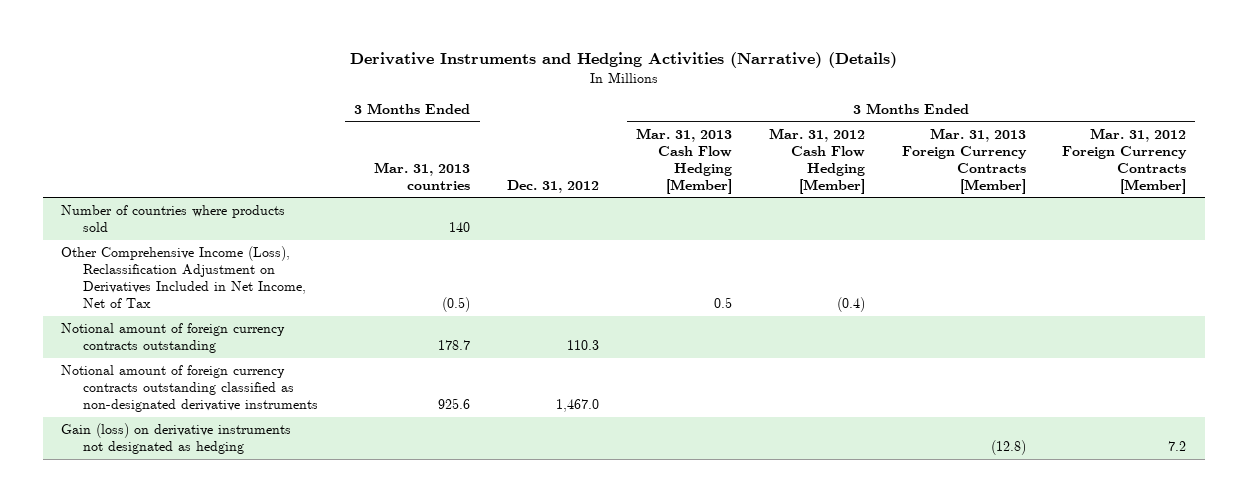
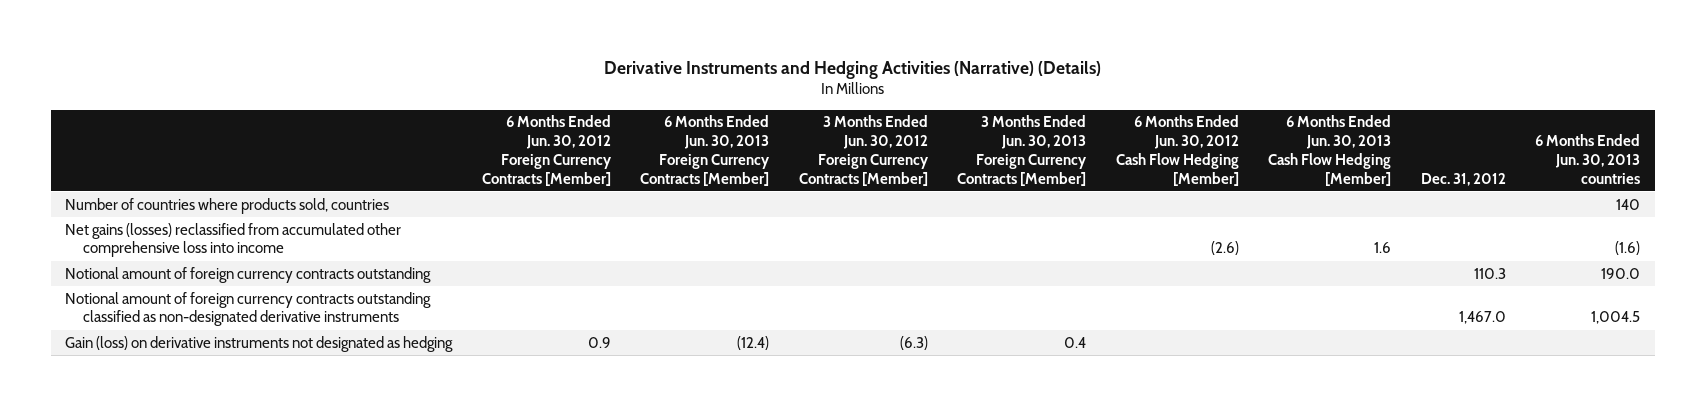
- | 3 Months Ended Mar. 31, 2013 countries | Dec. 31, 2012 | 3 Months Ended Mar. 31, 2013 Cash Flow Hedging [Member] | 3 Months Ended Mar. 31, 2012 Cash Flow Hedging [Member] | 3 Months Ended Mar. 31, 2013 Foreign Currency Contracts [Member] | 3 Months Ended Mar. 31, 2012 Foreign Currency Contracts [Member]
+ | 6 Months Ended Jun. 30, 2012 Foreign Currency Contracts [Member] | 6 Months Ended Jun. 30, 2013 Foreign Currency Contracts [Member] | 3 Months Ended Jun. 30, 2012 Foreign Currency Contracts [Member] | 3 Months Ended Jun. 30, 2013 Foreign Currency Contracts [Member] | 6 Months Ended Jun. 30, 2012 Cash Flow Hedging [Member] | 6 Months Ended Jun. 30, 2013 Cash Flow Hedging [Member] | Dec. 31, 2012 | 6 Months Ended Jun. 30, 2013 countries
- Number of countries where products sold | 140 | | | | |
- Other Comprehensive Income (Loss), Reclassification Adjustment on Derivatives Included in Net Income, Net of Tax | (0.5) | | 0.5 | (0.4) | |
+ Number of countries where products sold, countries | | | | | | | | 140
+ Net gains (losses) reclassified from accumulated other comprehensive loss into income | | | | | (2.6) | 1.6 | | (1.6)

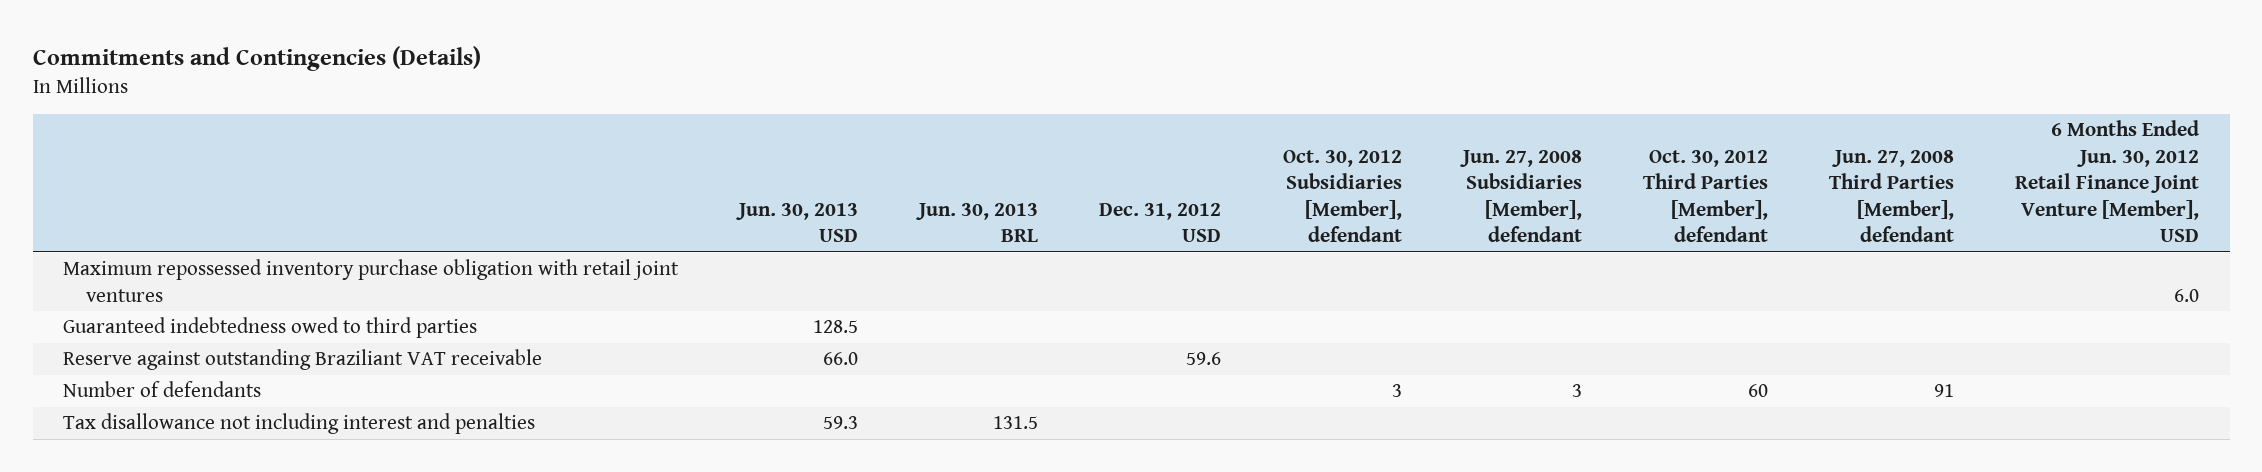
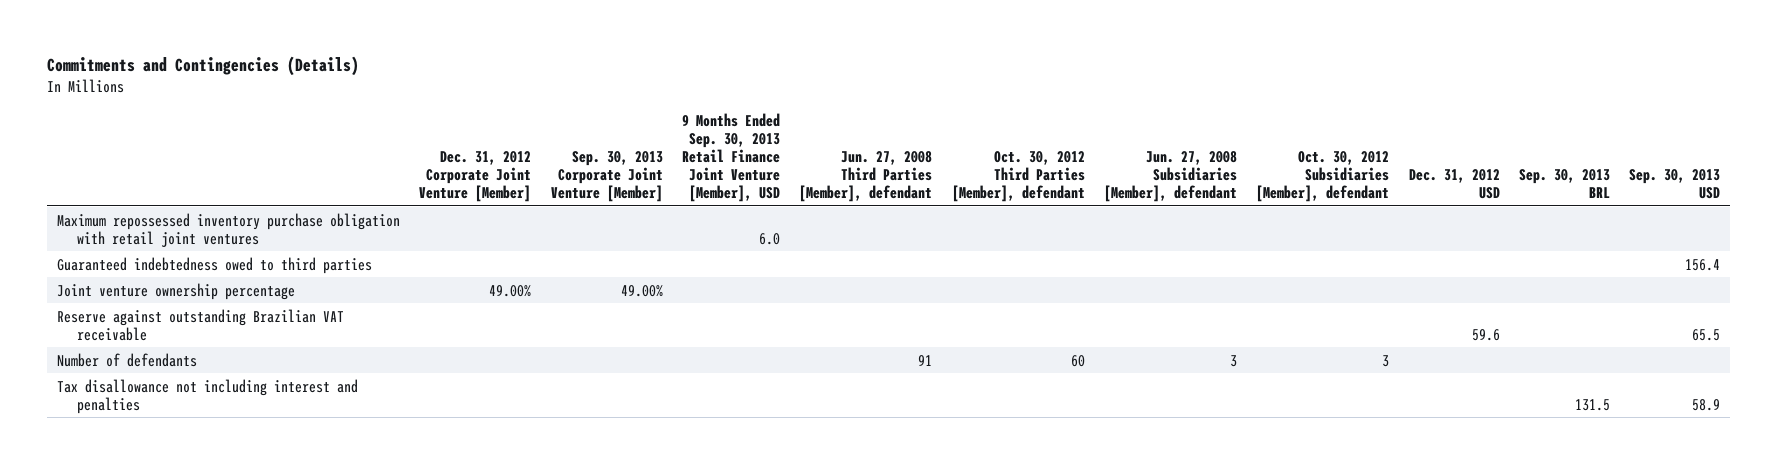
- | Jun. 30, 2013 USD | Jun. 30, 2013 BRL | Dec. 31, 2012 USD | Oct. 30, 2012 Subsidiaries [Member], defendant | Jun. 27, 2008 Subsidiaries [Member], defendant | Oct. 30, 2012 Third Parties [Member], defendant | Jun. 27, 2008 Third Parties [Member], defendant | 6 Months Ended Jun. 30, 2012 Retail Finance Joint Venture [Member], USD
+ | Dec. 31, 2012 Corporate Joint Venture [Member] | Sep. 30, 2013 Corporate Joint Venture [Member] | 9 Months Ended Sep. 30, 2013 Retail Finance Joint Venture [Member], USD | Jun. 27, 2008 Third Parties [Member], defendant | Oct. 30, 2012 Third Parties [Member], defendant | Jun. 27, 2008 Subsidiaries [Member], defendant | Oct. 30, 2012 Subsidiaries [Member], defendant | Dec. 31, 2012 USD | Sep. 30, 2013 BRL | Sep. 30, 2013 USD
- Reserve against outstanding Braziliant VAT receivable | 66.0 | | 59.6 | | | | |
+ Joint venture ownership percentage | 49.00% | 49.00% | | | | | | | |
+ Reserve against outstanding Brazilian VAT receivable | | | | | | | | 59.6 | | 65.5

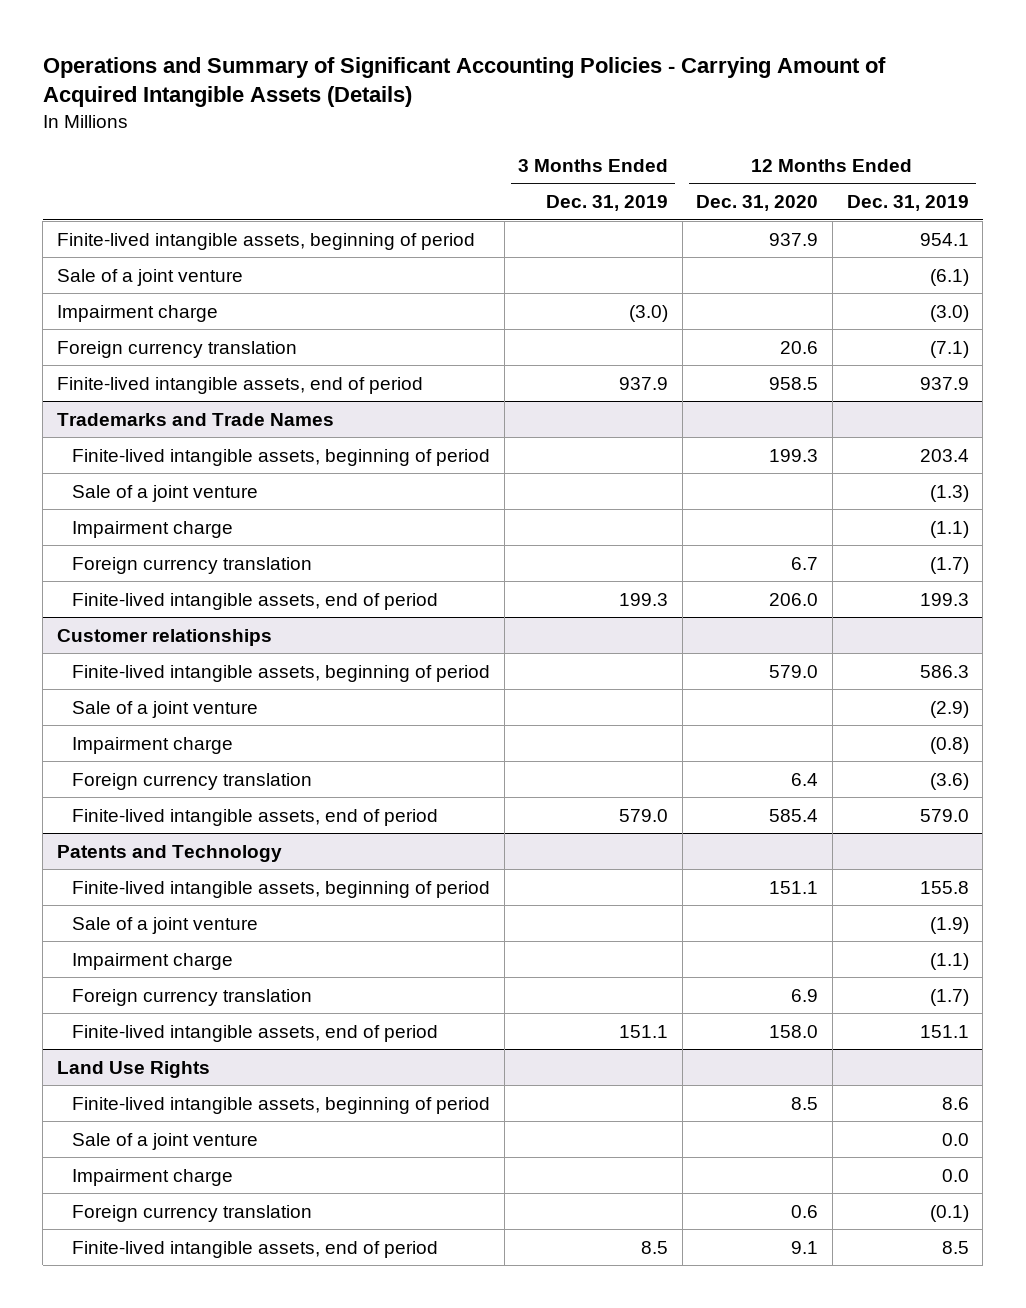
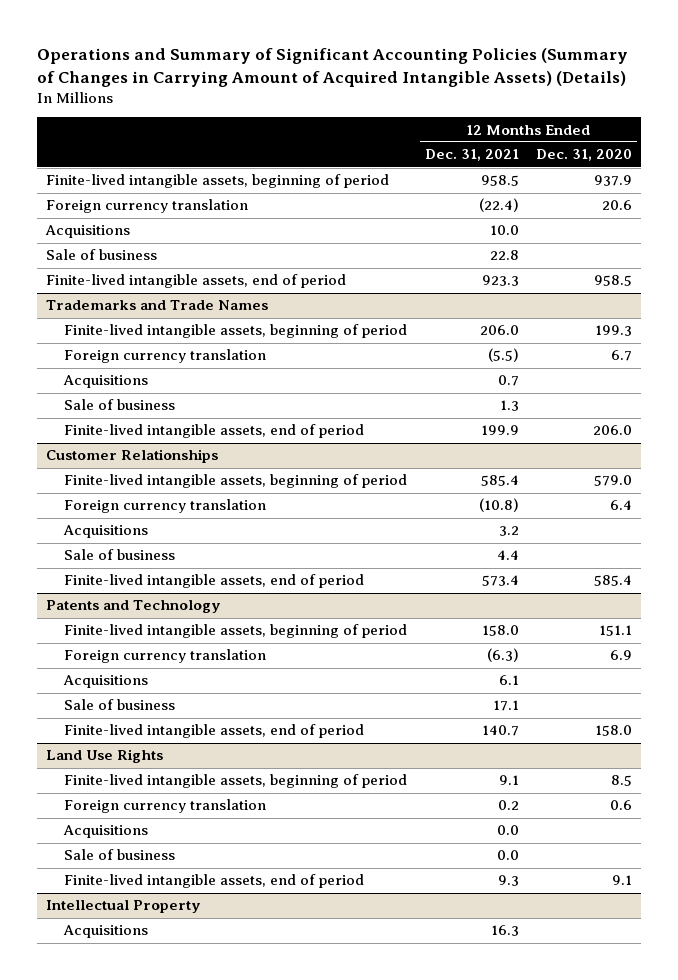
- Operations and Summary of Significant Accounting Policies - Carrying Amount of Acquired Intangible Assets (Details)
+ Operations and Summary of Significant Accounting Policies (Summary of Changes in Carrying Amount of Acquired Intangible Assets) (Details)
- | 3 Months Ended Dec. 31, 2019 | 12 Months Ended Dec. 31, 2020 | 12 Months Ended Dec. 31, 2019
+ | 12 Months Ended Dec. 31, 2021 | 12 Months Ended Dec. 31, 2020
- Sale of a joint venture | | | (6.1)
- Impairment charge | (3.0) | | (3.0)
+ Acquisitions | 10.0 |
+ Sale of business | 22.8 |
@ Trademarks and Trade Names
- Sale of a joint venture | | | (1.3)
- Impairment charge | | | (1.1)
+ Acquisitions | 0.7 |
+ Sale of business | 1.3 |
- Customer relationships
+ Customer Relationships
- Sale of a joint venture | | | (2.9)
- Impairment charge | | | (0.8)
+ Acquisitions | 3.2 |
+ Sale of business | 4.4 |
@ Patents and Technology
- Sale of a joint venture | | | (1.9)
- Impairment charge | | | (1.1)
+ Acquisitions | 6.1 |
+ Sale of business | 17.1 |
@ Land Use Rights
- Sale of a joint venture | | | 0.0
- Impairment charge | | | 0.0
+ Acquisitions | 0.0 |
+ Sale of business | 0.0 |
+ Intellectual Property
+ Acquisitions | 16.3 |

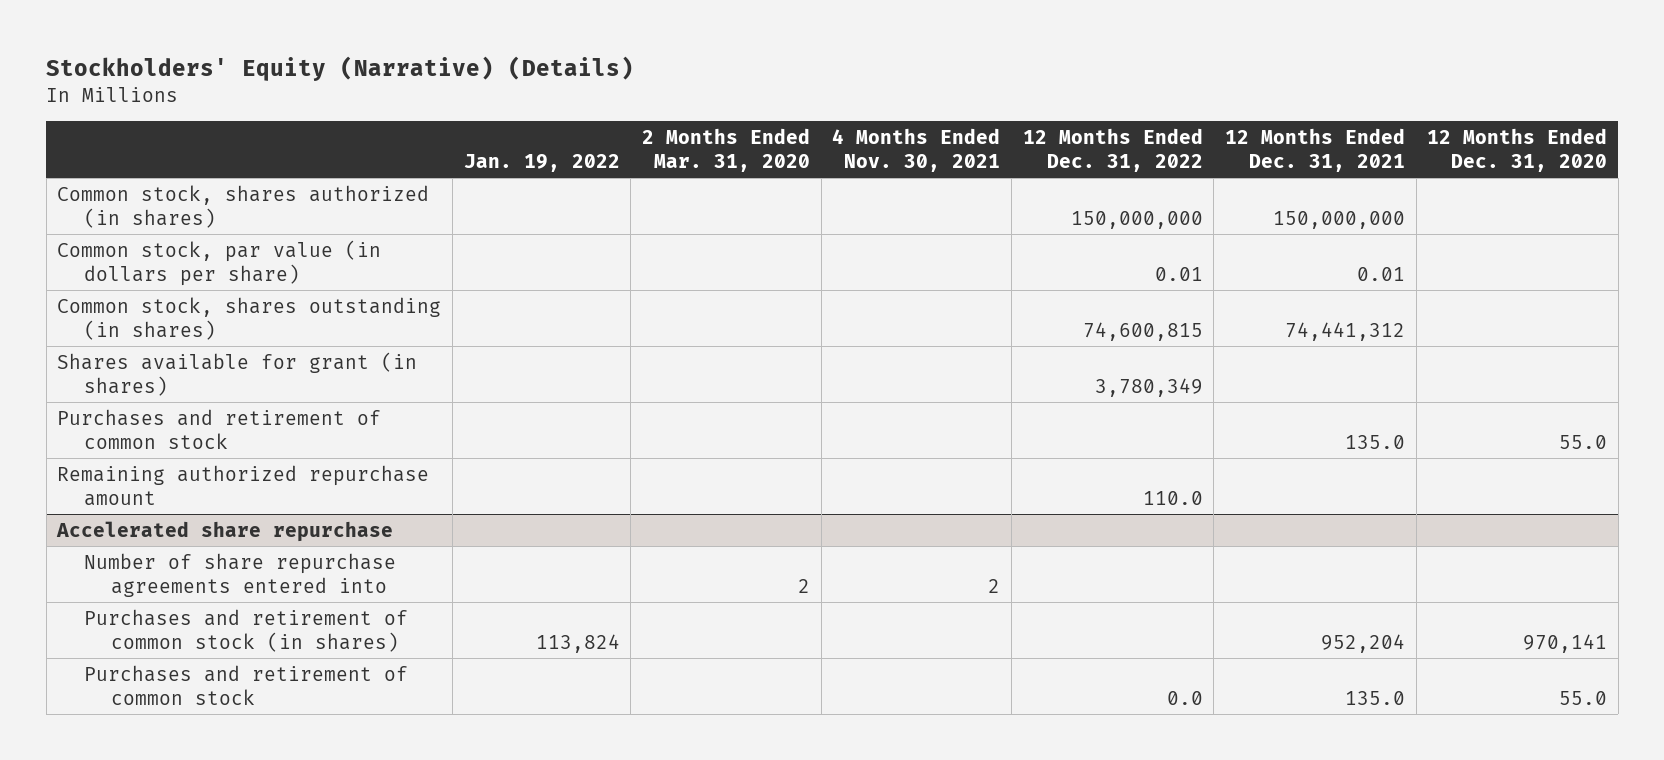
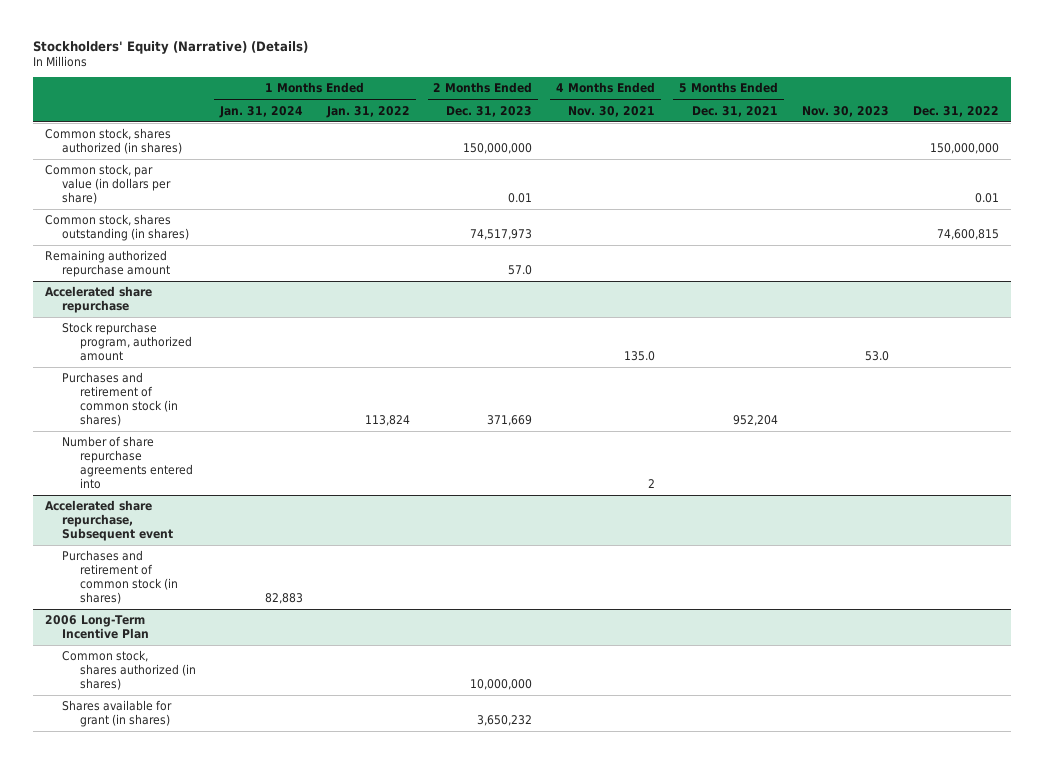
- | Jan. 19, 2022 | 2 Months Ended Mar. 31, 2020 | 4 Months Ended Nov. 30, 2021 | 12 Months Ended Dec. 31, 2022 | 12 Months Ended Dec. 31, 2021 | 12 Months Ended Dec. 31, 2020
+ | 1 Months Ended Jan. 31, 2024 | 1 Months Ended Jan. 31, 2022 | 2 Months Ended Dec. 31, 2023 | 4 Months Ended Nov. 30, 2021 | 5 Months Ended Dec. 31, 2021 | Nov. 30, 2023 | Dec. 31, 2022
- Shares available for grant (in shares) | | | | 3,780,349 | |
- Purchases and retirement of common stock | | | | | 135.0 | 55.0
@ Accelerated share repurchase
+ Stock repurchase program, authorized amount | | | | 135.0 | | 53.0 |
- Purchases and retirement of common stock | | | | 0.0 | 135.0 | 55.0
moved down: Number of share repurchase agreements entered into | | | | 2 | | |
+ Accelerated share repurchase, Subsequent event
+ Purchases and retirement of common stock (in shares) | 82,883 | | | | | |
+ 2006 Long-Term Incentive Plan
+ Common stock, shares authorized (in shares) | | | 10,000,000 | | | |
+ Shares available for grant (in shares) | | | 3,650,232 | | | |

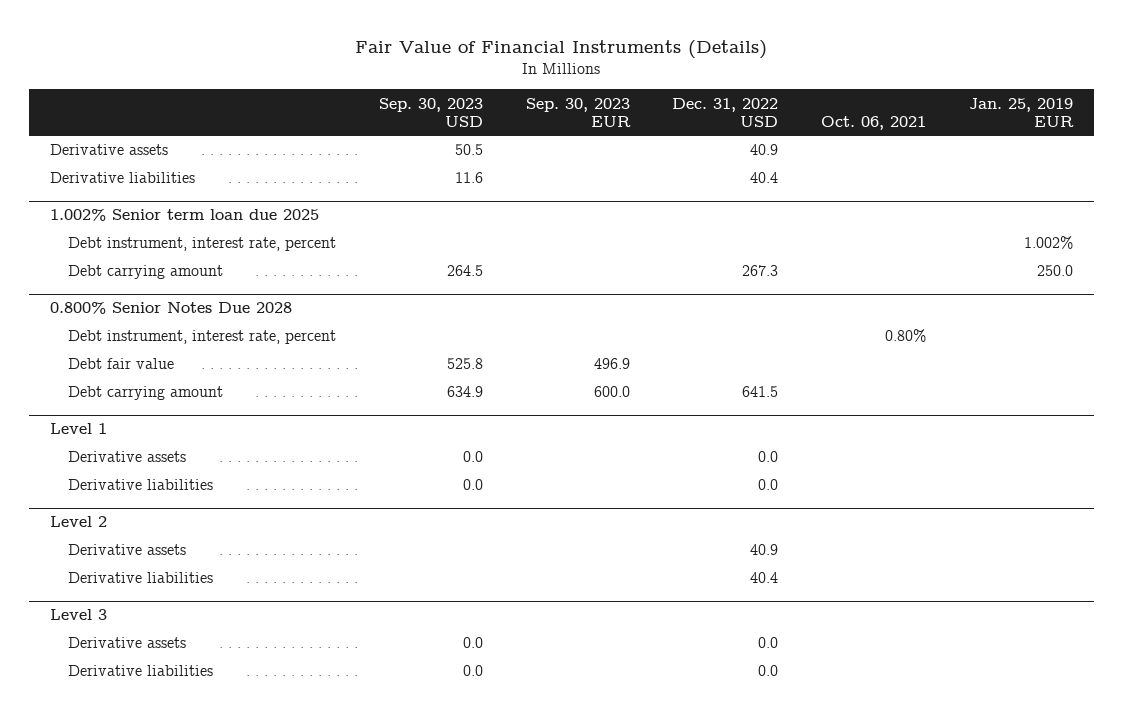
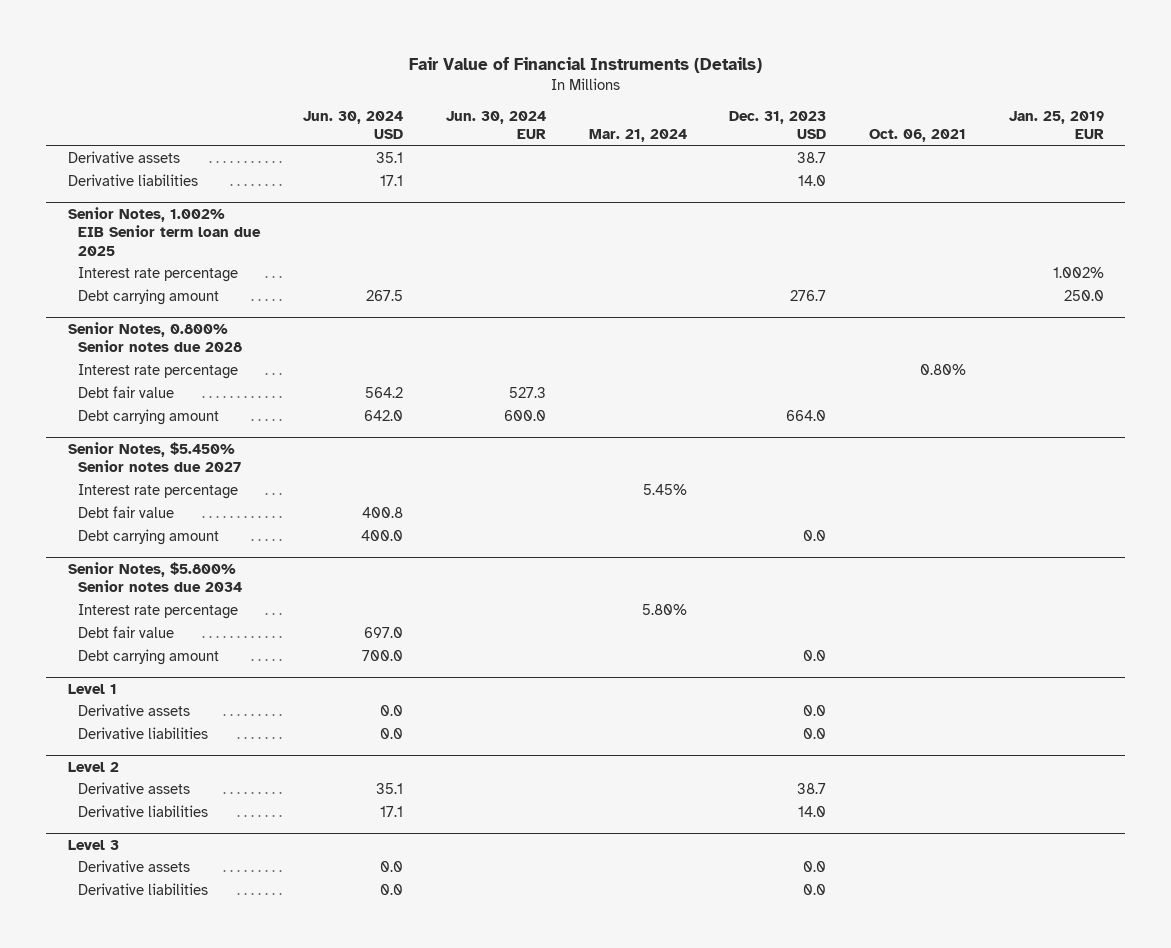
- | Sep. 30, 2023 USD | Sep. 30, 2023 EUR | Dec. 31, 2022 USD | Oct. 06, 2021 | Jan. 25, 2019 EUR
+ | Jun. 30, 2024 USD | Jun. 30, 2024 EUR | Mar. 21, 2024 | Dec. 31, 2023 USD | Oct. 06, 2021 | Jan. 25, 2019 EUR
- 1.002% Senior term loan due 2025
- Debt instrument, interest rate, percent | | | | | 1.002%
+ Senior Notes, 1.002% EIB Senior term loan due 2025
+ Interest rate percentage | | | | | | 1.002%
- 0.800% Senior Notes Due 2028
- Debt instrument, interest rate, percent | | | | 0.80% |
+ Senior Notes, 0.800% Senior notes due 2028
+ Interest rate percentage | | | | | 0.80% |
+ Senior Notes, $5.450% Senior notes due 2027
+ Interest rate percentage | | | 5.45% | | |
+ Debt fair value | 400.8 | | | | |
+ Debt carrying amount | 400.0 | | | 0.0 | |
+ Senior Notes, $5.800% Senior notes due 2034
+ Interest rate percentage | | | 5.80% | | |
+ Debt fair value | 697.0 | | | | |
+ Debt carrying amount | 700.0 | | | 0.0 | |

